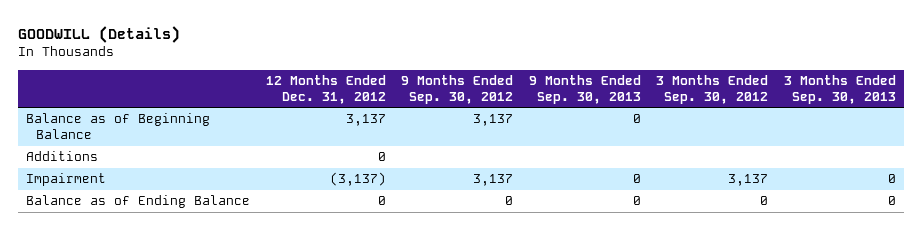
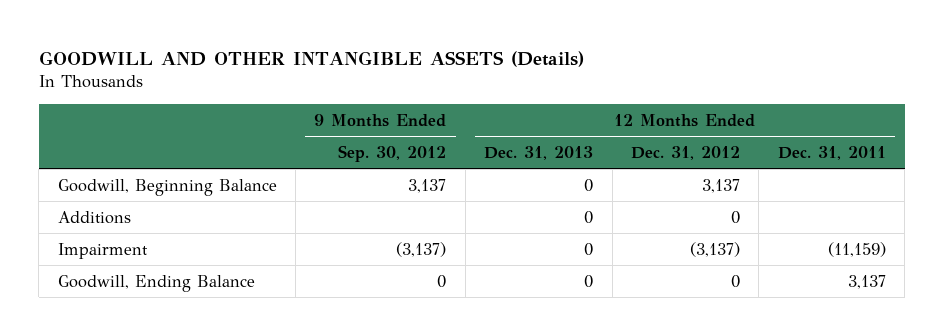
- GOODWILL (Details)
+ GOODWILL AND OTHER INTANGIBLE ASSETS (Details)
- | 12 Months Ended Dec. 31, 2012 | 9 Months Ended Sep. 30, 2012 | 9 Months Ended Sep. 30, 2013 | 3 Months Ended Sep. 30, 2012 | 3 Months Ended Sep. 30, 2013
+ | 9 Months Ended Sep. 30, 2012 | 12 Months Ended Dec. 31, 2013 | 12 Months Ended Dec. 31, 2012 | 12 Months Ended Dec. 31, 2011
- Balance as of Beginning Balance | 3,137 | 3,137 | 0 | |
+ Goodwill, Beginning Balance | 3,137 | 0 | 3,137 |
- Impairment | (3,137) | 3,137 | 0 | 3,137 | 0
- Balance as of Ending Balance | 0 | 0 | 0 | 0 | 0
+ Impairment | (3,137) | 0 | (3,137) | (11,159)
+ Goodwill, Ending Balance | 0 | 0 | 0 | 3,137

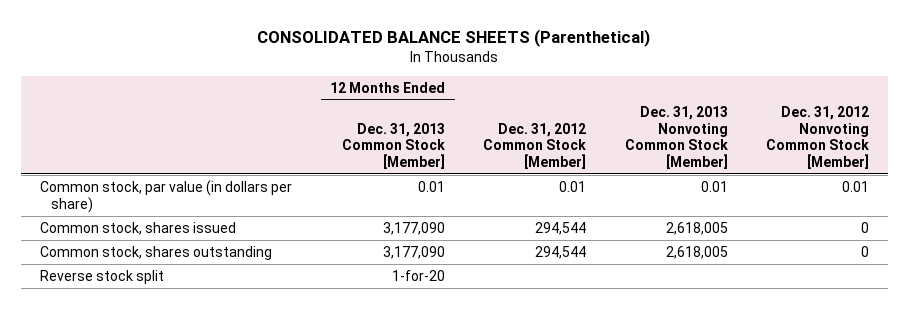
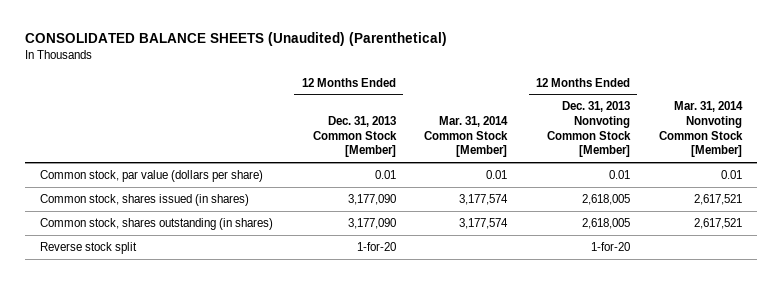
- CONSOLIDATED BALANCE SHEETS (Parenthetical)
+ CONSOLIDATED BALANCE SHEETS (Unaudited) (Parenthetical)
- | 12 Months Ended Dec. 31, 2013 Common Stock [Member] | Dec. 31, 2012 Common Stock [Member] | Dec. 31, 2013 Nonvoting Common Stock [Member] | Dec. 31, 2012 Nonvoting Common Stock [Member]
+ | 12 Months Ended Dec. 31, 2013 Common Stock [Member] | Mar. 31, 2014 Common Stock [Member] | 12 Months Ended Dec. 31, 2013 Nonvoting Common Stock [Member] | Mar. 31, 2014 Nonvoting Common Stock [Member]
- Common stock, par value (in dollars per share) | 0.01 | 0.01 | 0.01 | 0.01
- Common stock, shares issued | 3,177,090 | 294,544 | 2,618,005 | 0
- Common stock, shares outstanding | 3,177,090 | 294,544 | 2,618,005 | 0
+ Common stock, par value (dollars per share) | 0.01 | 0.01 | 0.01 | 0.01
+ Common stock, shares issued (in shares) | 3,177,090 | 3,177,574 | 2,618,005 | 2,617,521
+ Common stock, shares outstanding (in shares) | 3,177,090 | 3,177,574 | 2,618,005 | 2,617,521

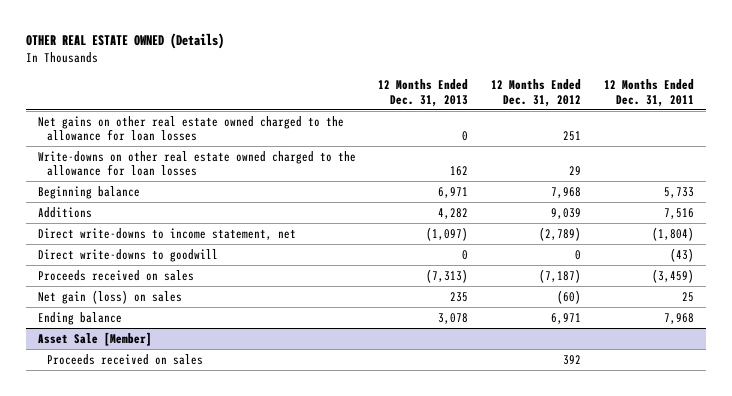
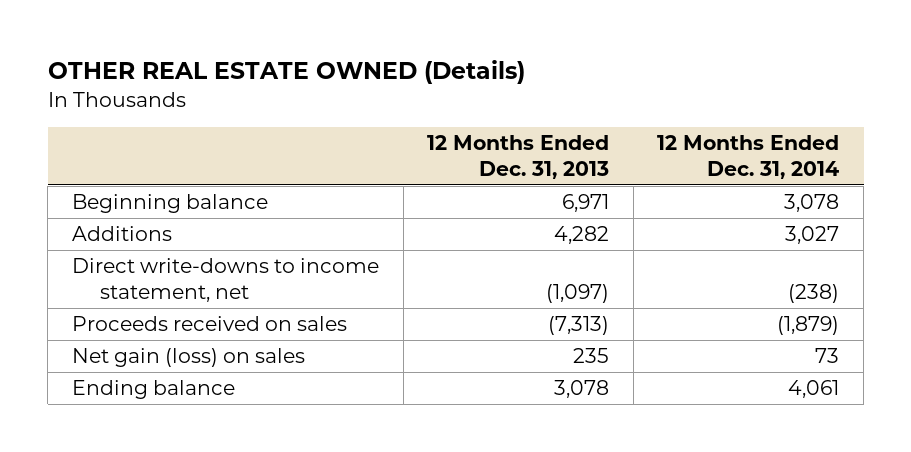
- | 12 Months Ended Dec. 31, 2013 | 12 Months Ended Dec. 31, 2012 | 12 Months Ended Dec. 31, 2011
+ | 12 Months Ended Dec. 31, 2013 | 12 Months Ended Dec. 31, 2014
- Net gains on other real estate owned charged to the allowance for loan losses | 0 | 251 |
- Write-downs on other real estate owned charged to the allowance for loan losses | 162 | 29 |
- Direct write-downs to goodwill | 0 | 0 | (43)
- Asset Sale [Member]
- Proceeds received on sales | | 392 |

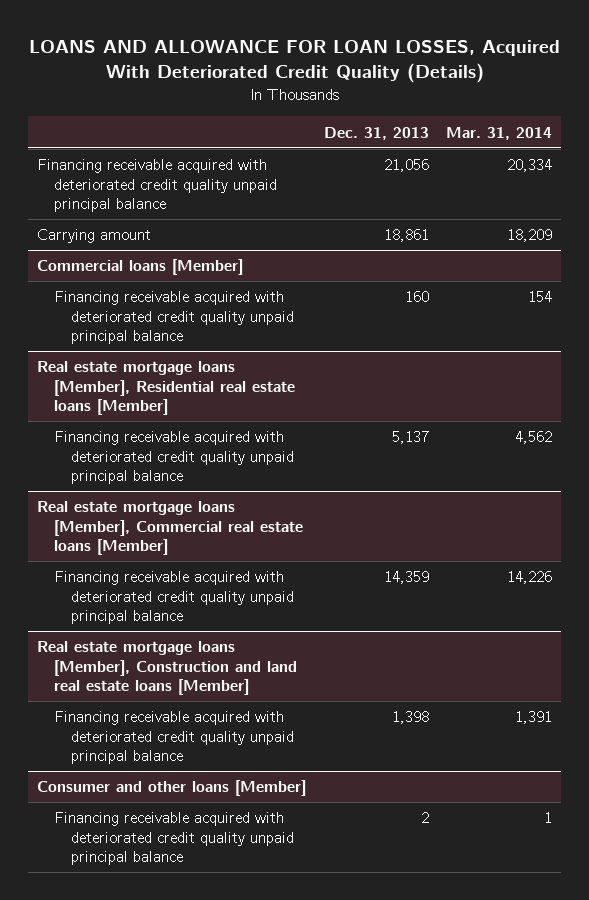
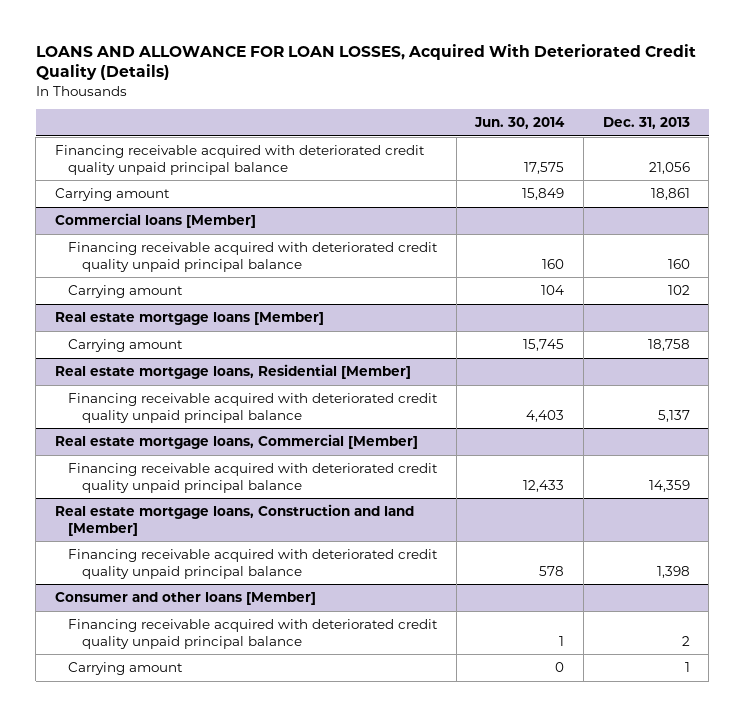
- | Dec. 31, 2013 | Mar. 31, 2014
+ | Jun. 30, 2014 | Dec. 31, 2013
- Real estate mortgage loans [Member], Residential real estate loans [Member]
@ Commercial loans [Member]
+ Carrying amount | 104 | 102
+ Real estate mortgage loans [Member]
+ Carrying amount | 15,745 | 18,758
+ Real estate mortgage loans, Residential [Member]
- Real estate mortgage loans [Member], Commercial real estate loans [Member]
+ Real estate mortgage loans, Commercial [Member]
- Real estate mortgage loans [Member], Construction and land real estate loans [Member]
+ Real estate mortgage loans, Construction and land [Member]
@ Consumer and other loans [Member]
+ Carrying amount | 0 | 1

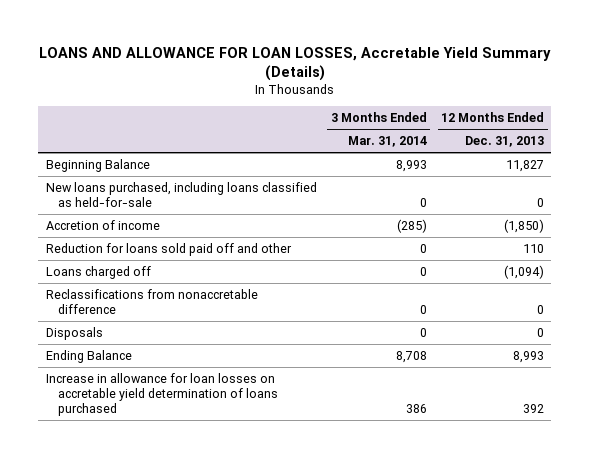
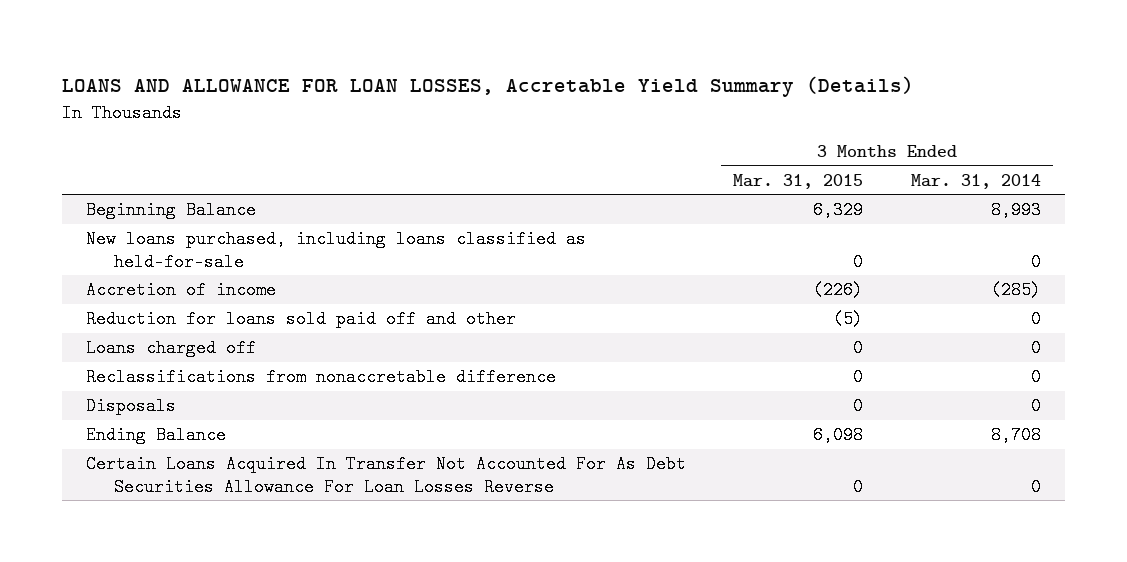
- | 3 Months Ended Mar. 31, 2014 | 12 Months Ended Dec. 31, 2013
+ | 3 Months Ended Mar. 31, 2015 | 3 Months Ended Mar. 31, 2014
- Increase in allowance for loan losses on accretable yield determination of loans purchased | 386 | 392
+ Certain Loans Acquired In Transfer Not Accounted For As Debt Securities Allowance For Loan Losses Reverse | 0 | 0

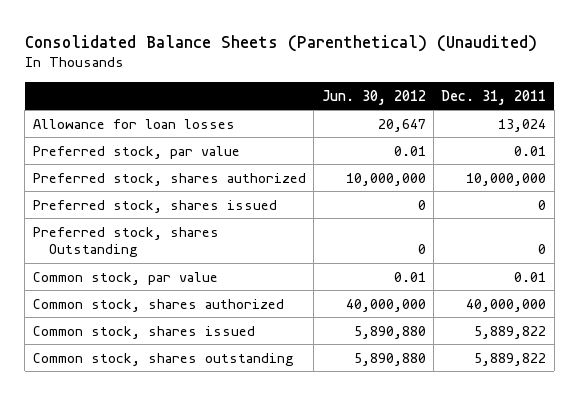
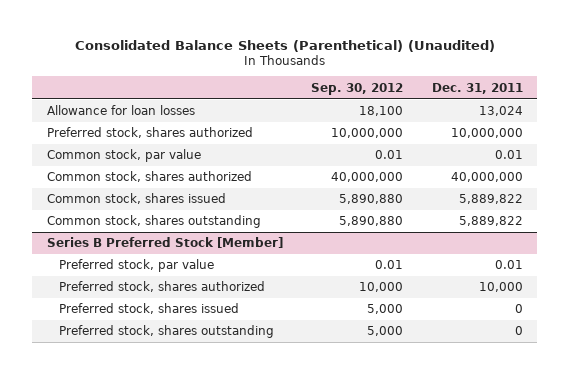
- | Jun. 30, 2012 | Dec. 31, 2011
+ | Sep. 30, 2012 | Dec. 31, 2011
- Preferred stock, par value | 0.01 | 0.01
- Preferred stock, shares issued | 0 | 0
- Preferred stock, shares Outstanding | 0 | 0
+ Series B Preferred Stock [Member]
+ Preferred stock, par value | 0.01 | 0.01
+ Preferred stock, shares authorized | 10,000 | 10,000
+ Preferred stock, shares issued | 5,000 | 0
+ Preferred stock, shares outstanding | 5,000 | 0

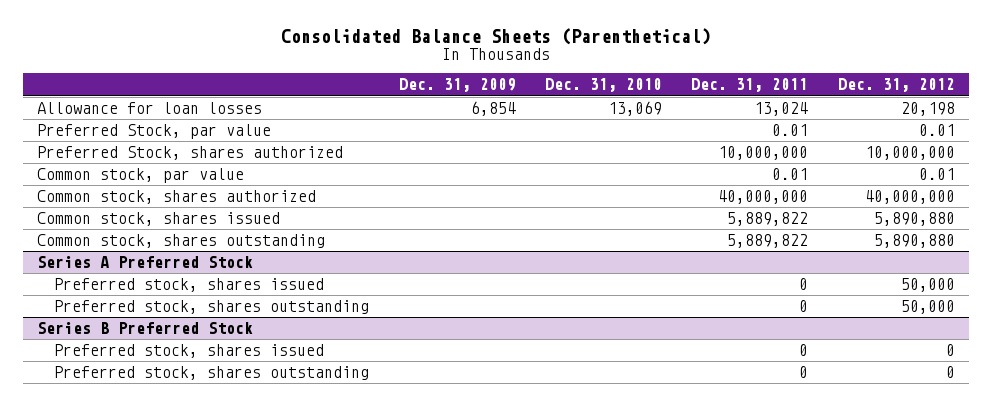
- Consolidated Balance Sheets (Parenthetical) (Unaudited)
+ Consolidated Balance Sheets (Parenthetical)
- | Sep. 30, 2012 | Dec. 31, 2011
+ | Dec. 31, 2009 | Dec. 31, 2010 | Dec. 31, 2011 | Dec. 31, 2012
- Preferred stock, shares authorized | 10,000,000 | 10,000,000
+ Preferred Stock, par value | | | 0.01 | 0.01
+ Preferred Stock, shares authorized | | | 10,000,000 | 10,000,000
- Series B Preferred Stock [Member]
- Preferred stock, par value | 0.01 | 0.01
- Preferred stock, shares authorized | 10,000 | 10,000
+ Series A Preferred Stock
+ Series B Preferred Stock
+ Preferred stock, shares issued | | | 0 | 0
+ Preferred stock, shares outstanding | | | 0 | 0

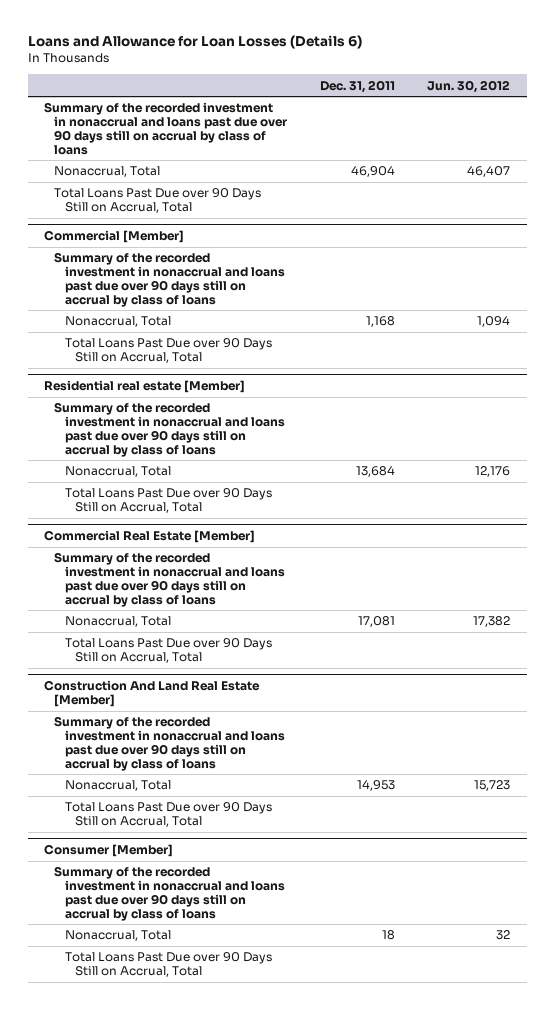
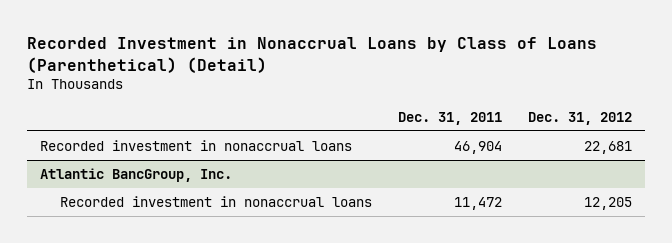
- Loans and Allowance for Loan Losses (Details 6)
+ Recorded Investment in Nonaccrual Loans by Class of Loans (Parenthetical) (Detail)
- | Dec. 31, 2011 | Jun. 30, 2012
+ | Dec. 31, 2011 | Dec. 31, 2012
- Summary of the recorded investment in nonaccrual and loans past due over 90 days still on accrual by class of loans
- Nonaccrual, Total | 46,904 | 46,407
- Total Loans Past Due over 90 Days Still on Accrual, Total
- Commercial [Member]
- Summary of the recorded investment in nonaccrual and loans past due over 90 days still on accrual by class of loans
- Nonaccrual, Total | 1,168 | 1,094
- Total Loans Past Due over 90 Days Still on Accrual, Total
- Residential real estate [Member]
- Summary of the recorded investment in nonaccrual and loans past due over 90 days still on accrual by class of loans
- Nonaccrual, Total | 13,684 | 12,176
- Total Loans Past Due over 90 Days Still on Accrual, Total
- Commercial Real Estate [Member]
- Summary of the recorded investment in nonaccrual and loans past due over 90 days still on accrual by class of loans
- Nonaccrual, Total | 17,081 | 17,382
- Total Loans Past Due over 90 Days Still on Accrual, Total
- Construction And Land Real Estate [Member]
- Summary of the recorded investment in nonaccrual and loans past due over 90 days still on accrual by class of loans
- Nonaccrual, Total | 14,953 | 15,723
- Total Loans Past Due over 90 Days Still on Accrual, Total
- Consumer [Member]
- Summary of the recorded investment in nonaccrual and loans past due over 90 days still on accrual by class of loans
- Nonaccrual, Total | 18 | 32
- Total Loans Past Due over 90 Days Still on Accrual, Total
+ Recorded investment in nonaccrual loans | 46,904 | 22,681
+ Atlantic BancGroup, Inc.
+ Recorded investment in nonaccrual loans | 11,472 | 12,205

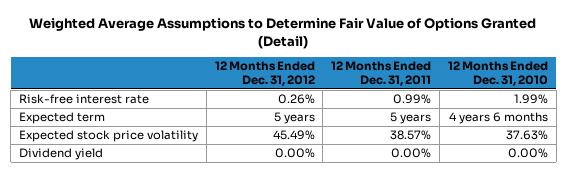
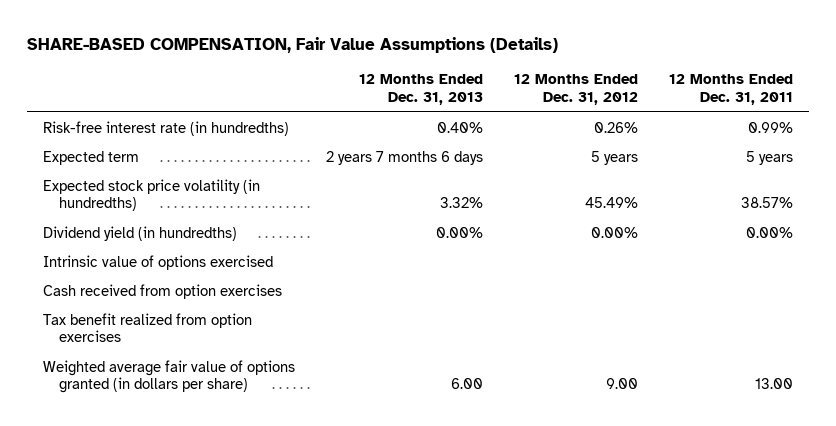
- Weighted Average Assumptions to Determine Fair Value of Options Granted (Detail)
+ SHARE-BASED COMPENSATION, Fair Value Assumptions (Details)
- | 12 Months Ended Dec. 31, 2012 | 12 Months Ended Dec. 31, 2011 | 12 Months Ended Dec. 31, 2010
+ | 12 Months Ended Dec. 31, 2013 | 12 Months Ended Dec. 31, 2012 | 12 Months Ended Dec. 31, 2011
- Risk-free interest rate | 0.26% | 0.99% | 1.99%
+ Risk-free interest rate (in hundredths) | 0.40% | 0.26% | 0.99%
- Expected stock price volatility | 45.49% | 38.57% | 37.63%
- Dividend yield | 0.00% | 0.00% | 0.00%
+ Expected stock price volatility (in hundredths) | 3.32% | 45.49% | 38.57%
+ Dividend yield (in hundredths) | 0.00% | 0.00% | 0.00%
+ Intrinsic value of options exercised
+ Cash received from option exercises
+ Tax benefit realized from option exercises
+ Weighted average fair value of options granted (in dollars per share) | 6.00 | 9.00 | 13.00

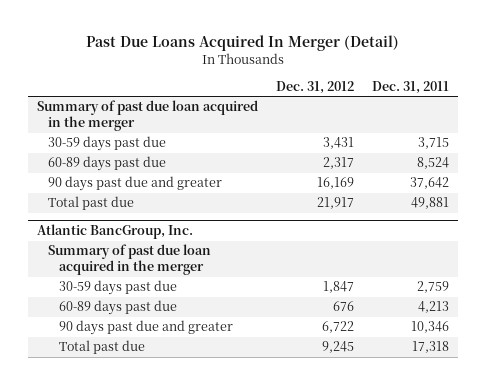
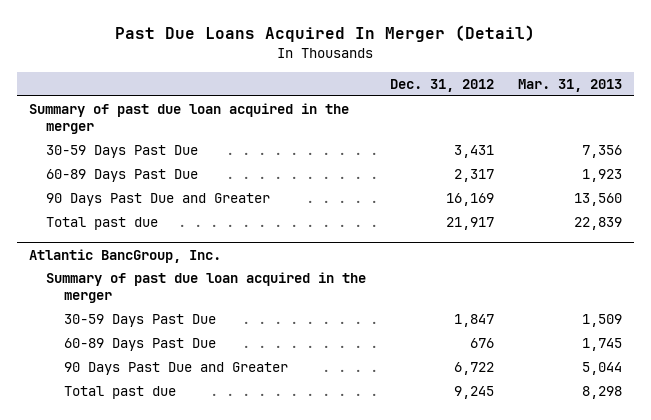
- | Dec. 31, 2012 | Dec. 31, 2011
+ | Dec. 31, 2012 | Mar. 31, 2013
- 30-59 days past due | 3,431 | 3,715
- 60-89 days past due | 2,317 | 8,524
- 90 days past due and greater | 16,169 | 37,642
+ 30-59 Days Past Due | 3,431 | 7,356
+ 60-89 Days Past Due | 2,317 | 1,923
+ 90 Days Past Due and Greater | 16,169 | 13,560
@ Atlantic BancGroup, Inc.
- 30-59 days past due | 1,847 | 2,759
- 60-89 days past due | 676 | 4,213
- 90 days past due and greater | 6,722 | 10,346
+ 30-59 Days Past Due | 1,847 | 1,509
+ 60-89 Days Past Due | 676 | 1,745
+ 90 Days Past Due and Greater | 6,722 | 5,044

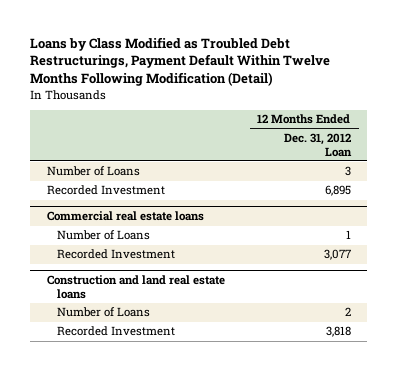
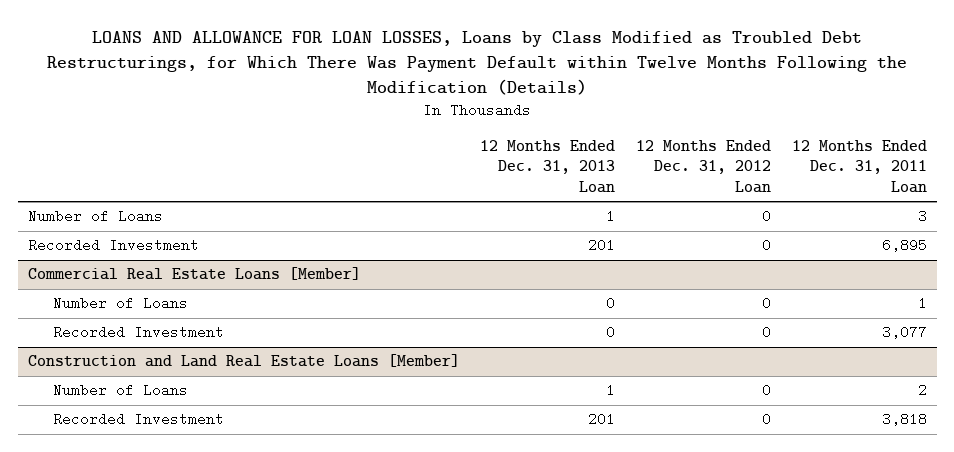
- Loans by Class Modified as Troubled Debt Restructurings, Payment Default Within Twelve Months Following Modification (Detail)
+ LOANS AND ALLOWANCE FOR LOAN LOSSES, Loans by Class Modified as Troubled Debt Restructurings, for Which There Was Payment Default within Twelve Months Following the Modification (Details)
- | 12 Months Ended Dec. 31, 2012 Loan
+ | 12 Months Ended Dec. 31, 2013 Loan | 12 Months Ended Dec. 31, 2012 Loan | 12 Months Ended Dec. 31, 2011 Loan
- Number of Loans | 3
- Recorded Investment | 6,895
- Commercial real estate loans
- Number of Loans | 1
- Recorded Investment | 3,077
- Construction and land real estate loans
- Number of Loans | 2
- Recorded Investment | 3,818
+ Number of Loans | 1 | 0 | 3
+ Recorded Investment | 201 | 0 | 6,895
+ Commercial Real Estate Loans [Member]
+ Number of Loans | 0 | 0 | 1
+ Recorded Investment | 0 | 0 | 3,077
+ Construction and Land Real Estate Loans [Member]
+ Number of Loans | 1 | 0 | 2
+ Recorded Investment | 201 | 0 | 3,818

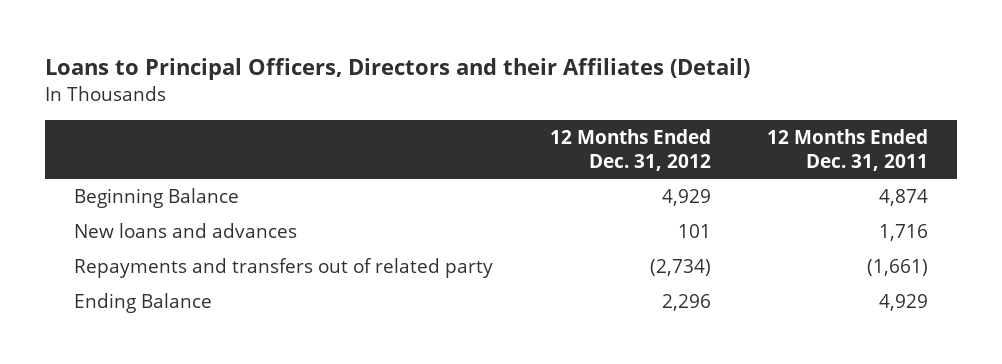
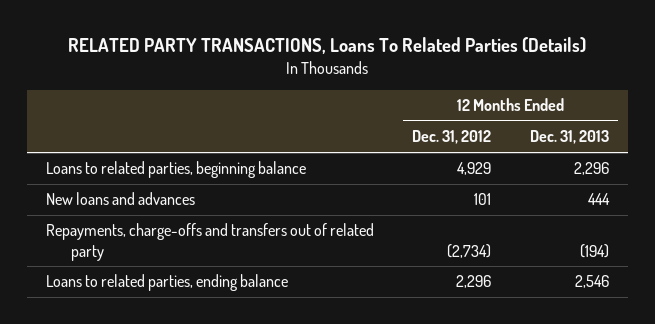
- Loans to Principal Officers, Directors and their Affiliates (Detail)
+ RELATED PARTY TRANSACTIONS, Loans To Related Parties (Details)
- | 12 Months Ended Dec. 31, 2012 | 12 Months Ended Dec. 31, 2011
+ | 12 Months Ended Dec. 31, 2012 | 12 Months Ended Dec. 31, 2013
- Beginning Balance | 4,929 | 4,874
+ Loans to related parties, beginning balance | 4,929 | 2,296
- Repayments and transfers out of related party | (2,734) | (1,661)
- Ending Balance | 2,296 | 4,929
+ Repayments, charge-offs and transfers out of related party | (2,734) | (194)
+ Loans to related parties, ending balance | 2,296 | 2,546

